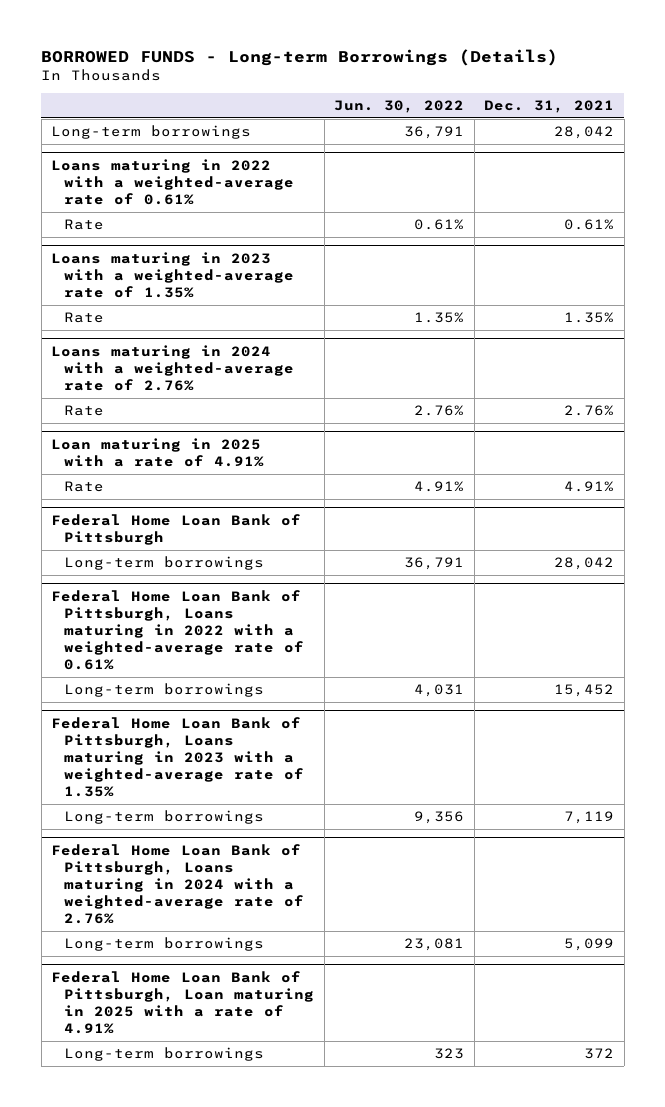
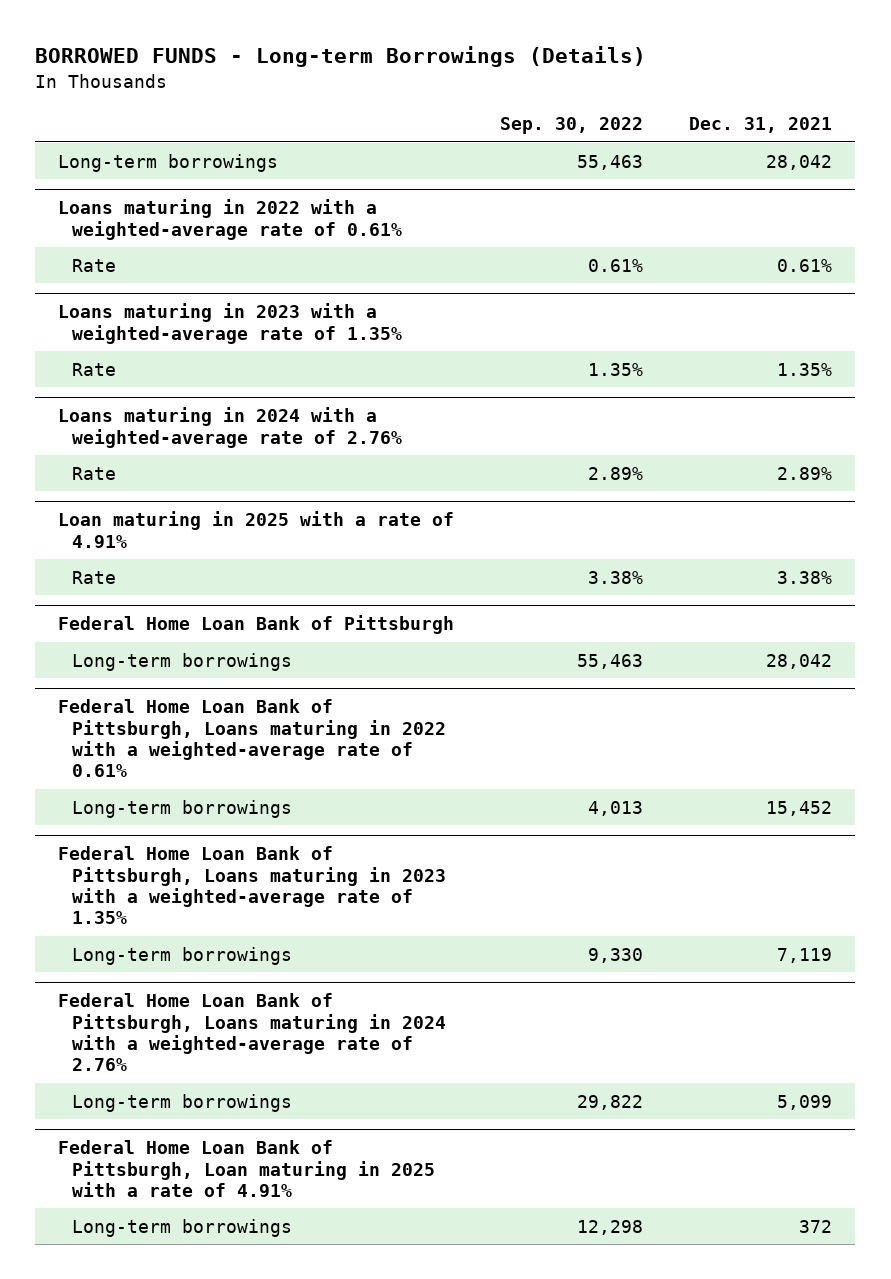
- | Jun. 30, 2022 | Dec. 31, 2021
+ | Sep. 30, 2022 | Dec. 31, 2021
@ Loans maturing in 2024 with a weighted-average rate of 2.76%
- Rate | 2.76% | 2.76%
+ Rate | 2.89% | 2.89%
@ Loan maturing in 2025 with a rate of 4.91%
- Rate | 4.91% | 4.91%
+ Rate | 3.38% | 3.38%

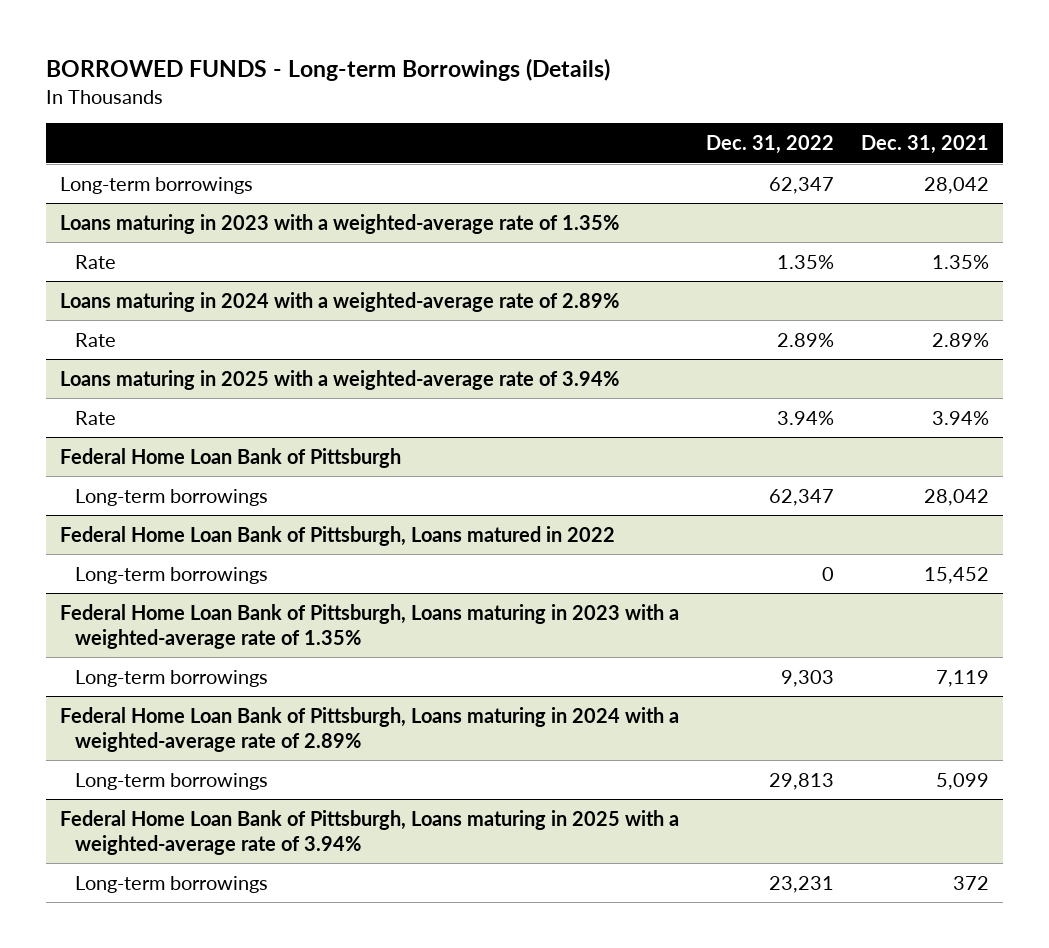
- | Sep. 30, 2022 | Dec. 31, 2021
+ | Dec. 31, 2022 | Dec. 31, 2021
- Loans maturing in 2022 with a weighted-average rate of 0.61%
- Rate | 0.61% | 0.61%
- Loans maturing in 2024 with a weighted-average rate of 2.76%
+ Loans maturing in 2024 with a weighted-average rate of 2.89%
- Loan maturing in 2025 with a rate of 4.91%
- Rate | 3.38% | 3.38%
+ Loans maturing in 2025 with a weighted-average rate of 3.94%
+ Rate | 3.94% | 3.94%
- Federal Home Loan Bank of Pittsburgh, Loans maturing in 2022 with a weighted-average rate of 0.61%
+ Federal Home Loan Bank of Pittsburgh, Loans matured in 2022
- Federal Home Loan Bank of Pittsburgh, Loans maturing in 2024 with a weighted-average rate of 2.76%
+ Federal Home Loan Bank of Pittsburgh, Loans maturing in 2024 with a weighted-average rate of 2.89%
- Federal Home Loan Bank of Pittsburgh, Loan maturing in 2025 with a rate of 4.91%
+ Federal Home Loan Bank of Pittsburgh, Loans maturing in 2025 with a weighted-average rate of 3.94%

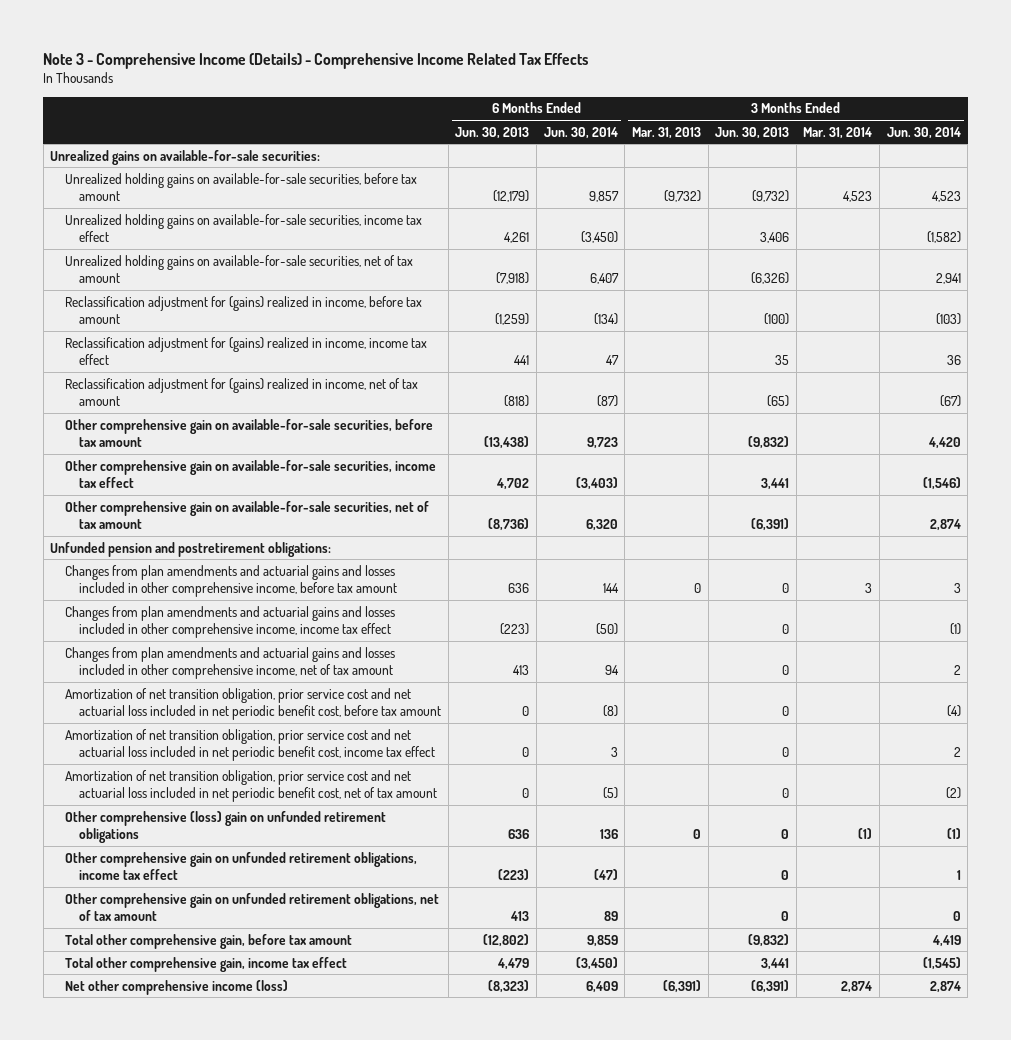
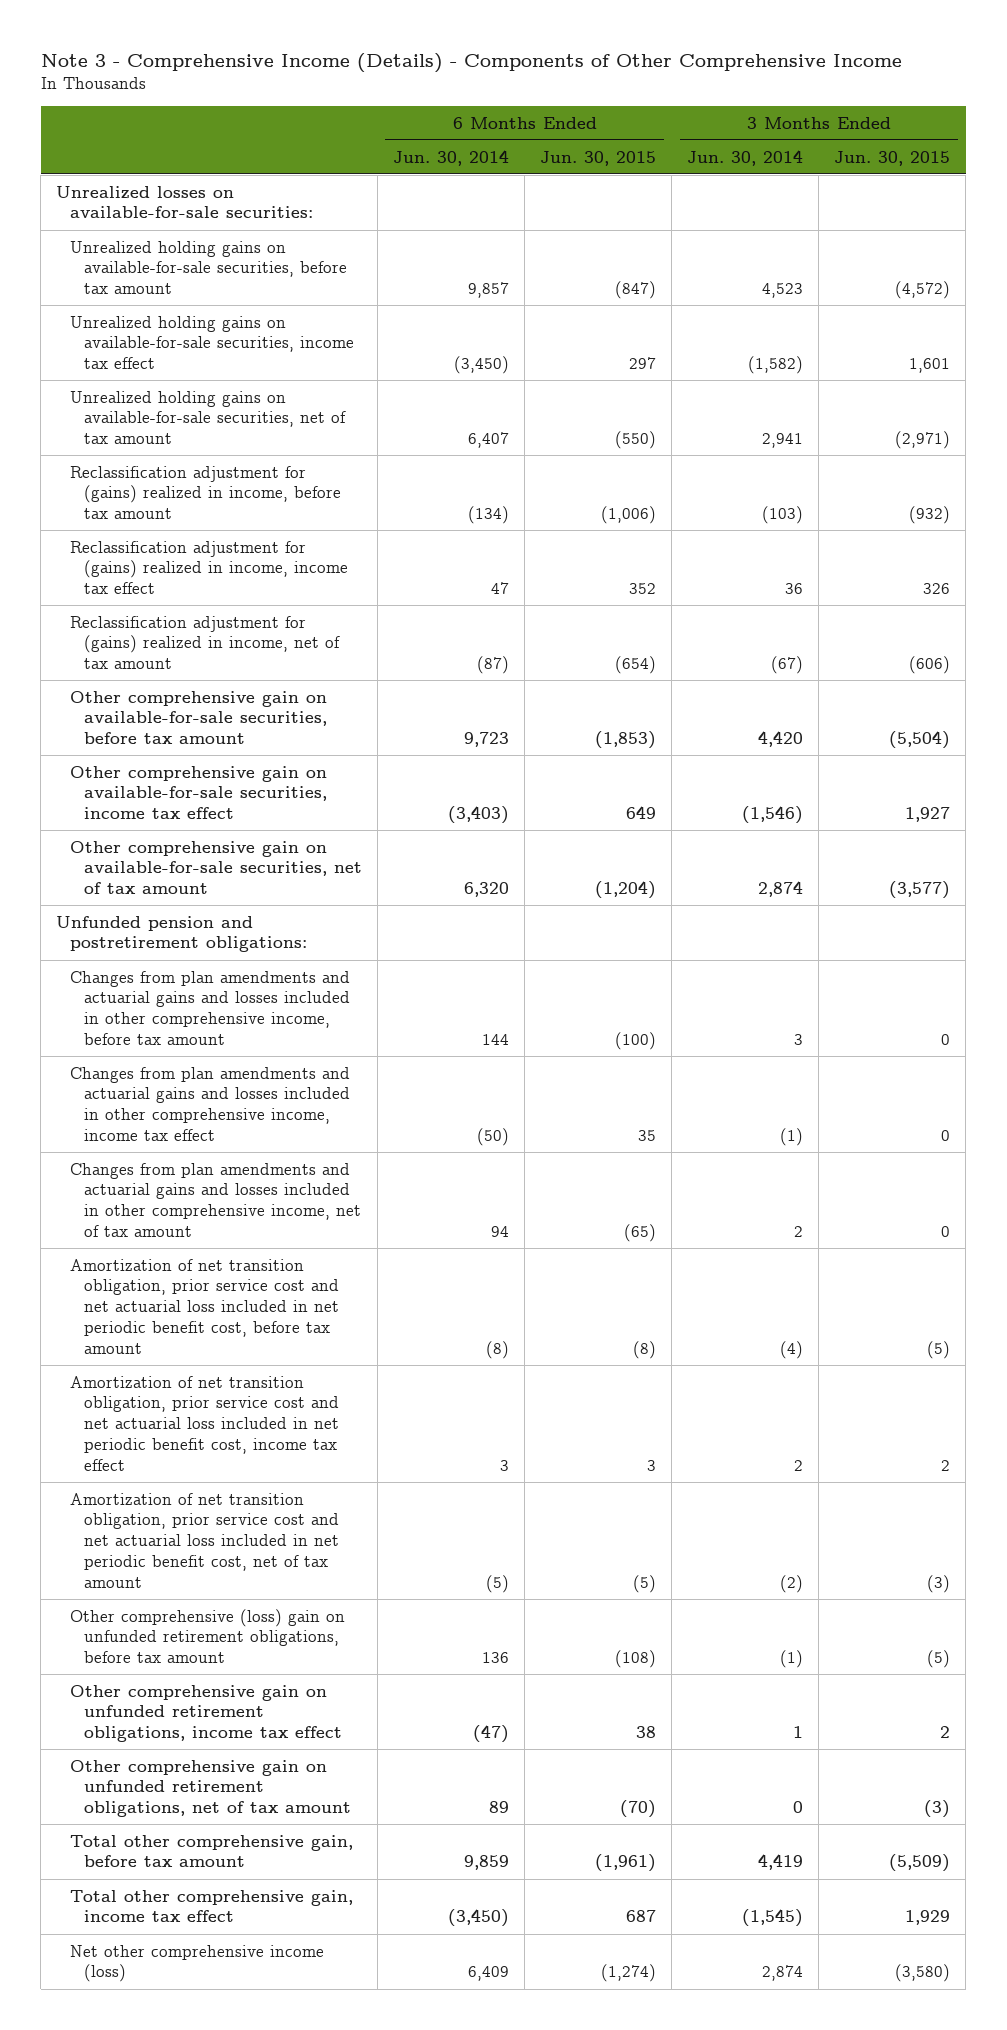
- Note 3 - Comprehensive Income (Details) - Comprehensive Income Related Tax Effects
+ Note 3 - Comprehensive Income (Details) - Components of Other Comprehensive Income
- | 6 Months Ended Jun. 30, 2013 | 6 Months Ended Jun. 30, 2014 | 3 Months Ended Mar. 31, 2013 | 3 Months Ended Jun. 30, 2013 | 3 Months Ended Mar. 31, 2014 | 3 Months Ended Jun. 30, 2014
+ | 6 Months Ended Jun. 30, 2014 | 6 Months Ended Jun. 30, 2015 | 3 Months Ended Jun. 30, 2014 | 3 Months Ended Jun. 30, 2015
- Unrealized gains on available-for-sale securities:
+ Unrealized losses on available-for-sale securities:
- Other comprehensive (loss) gain on unfunded retirement obligations | 636 | 136 | 0 | 0 | (1) | (1)
+ Other comprehensive (loss) gain on unfunded retirement obligations, before tax amount | 136 | (108) | (1) | (5)

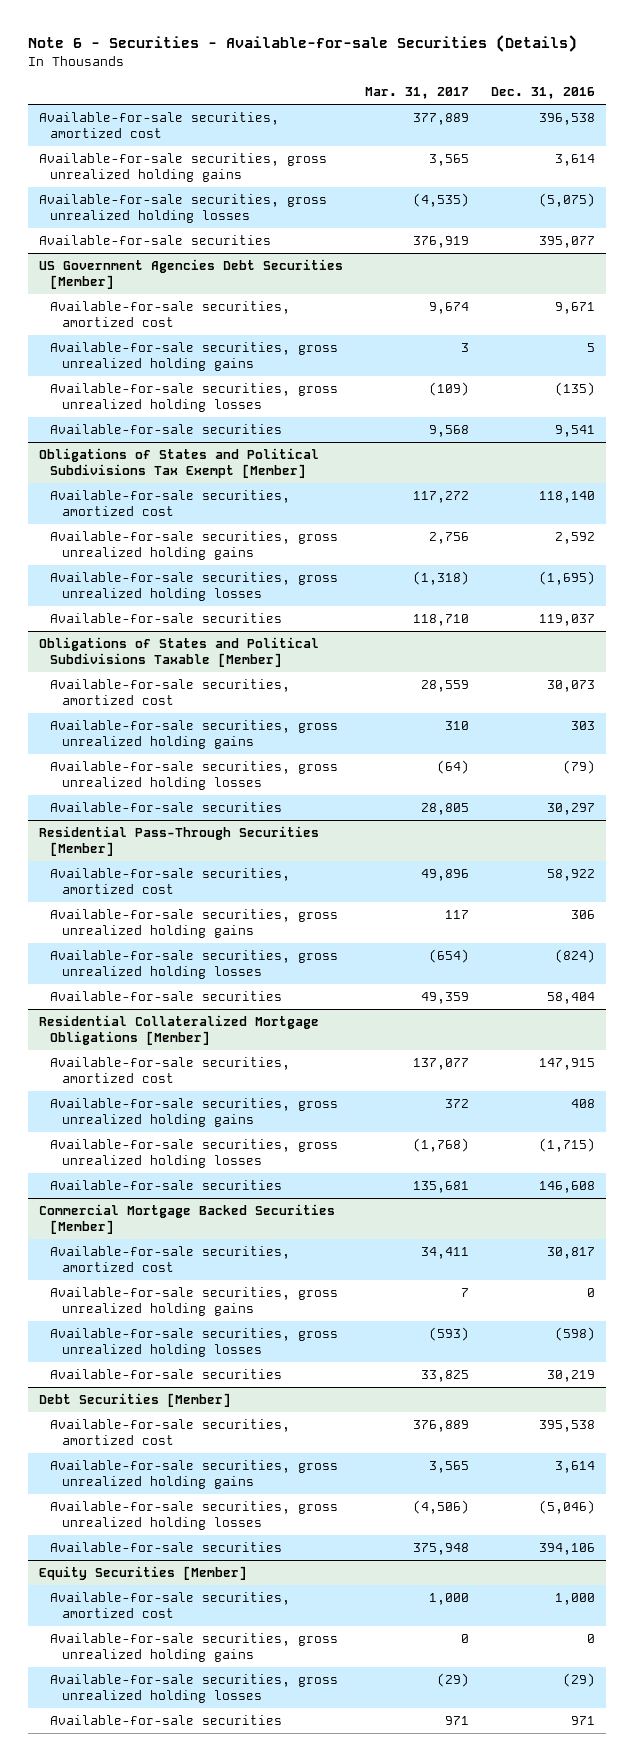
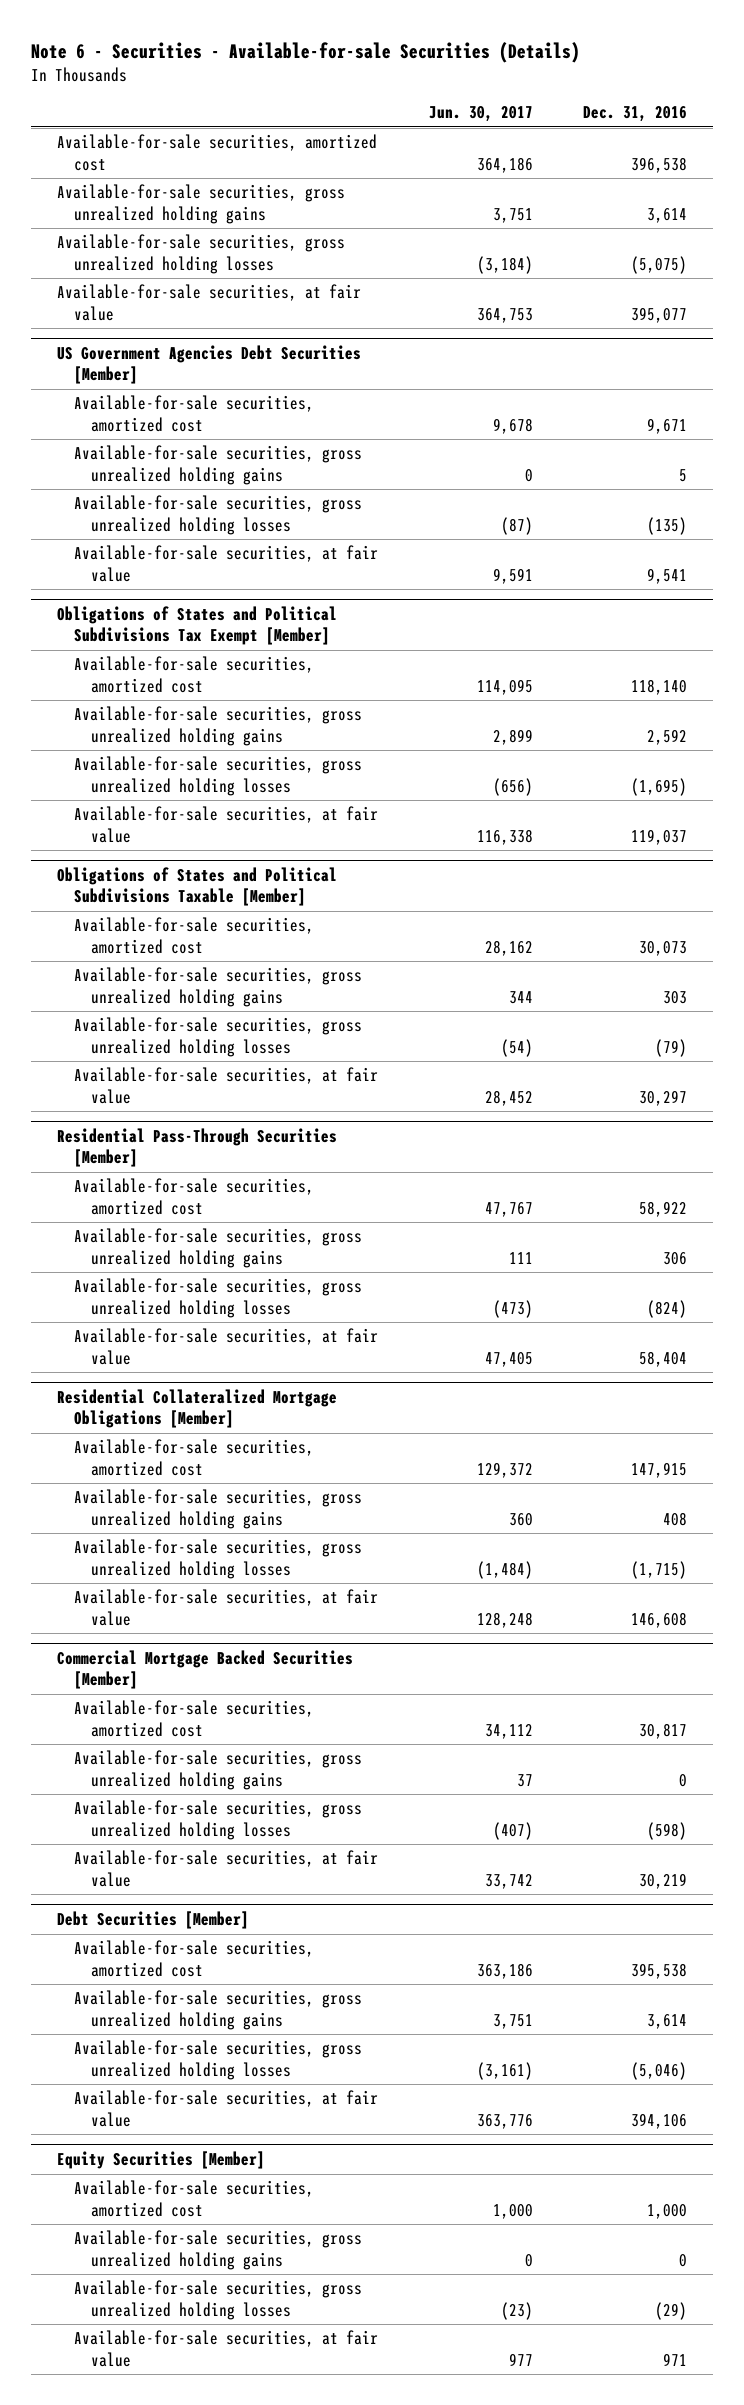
- | Mar. 31, 2017 | Dec. 31, 2016
+ | Jun. 30, 2017 | Dec. 31, 2016
- Available-for-sale securities | 376,919 | 395,077
+ Available-for-sale securities, at fair value | 364,753 | 395,077
@ US Government Agencies Debt Securities [Member]
- Available-for-sale securities | 9,568 | 9,541
+ Available-for-sale securities, at fair value | 9,591 | 9,541
@ Obligations of States and Political Subdivisions Tax Exempt [Member]
- Available-for-sale securities | 118,710 | 119,037
+ Available-for-sale securities, at fair value | 116,338 | 119,037
@ Obligations of States and Political Subdivisions Taxable [Member]
- Available-for-sale securities | 28,805 | 30,297
+ Available-for-sale securities, at fair value | 28,452 | 30,297
@ Residential Pass-Through Securities [Member]
- Available-for-sale securities | 49,359 | 58,404
+ Available-for-sale securities, at fair value | 47,405 | 58,404
@ Residential Collateralized Mortgage Obligations [Member]
- Available-for-sale securities | 135,681 | 146,608
+ Available-for-sale securities, at fair value | 128,248 | 146,608
@ Commercial Mortgage Backed Securities [Member]
- Available-for-sale securities | 33,825 | 30,219
+ Available-for-sale securities, at fair value | 33,742 | 30,219
@ Debt Securities [Member]
- Available-for-sale securities | 375,948 | 394,106
+ Available-for-sale securities, at fair value | 363,776 | 394,106
@ Equity Securities [Member]
- Available-for-sale securities | 971 | 971
+ Available-for-sale securities, at fair value | 977 | 971

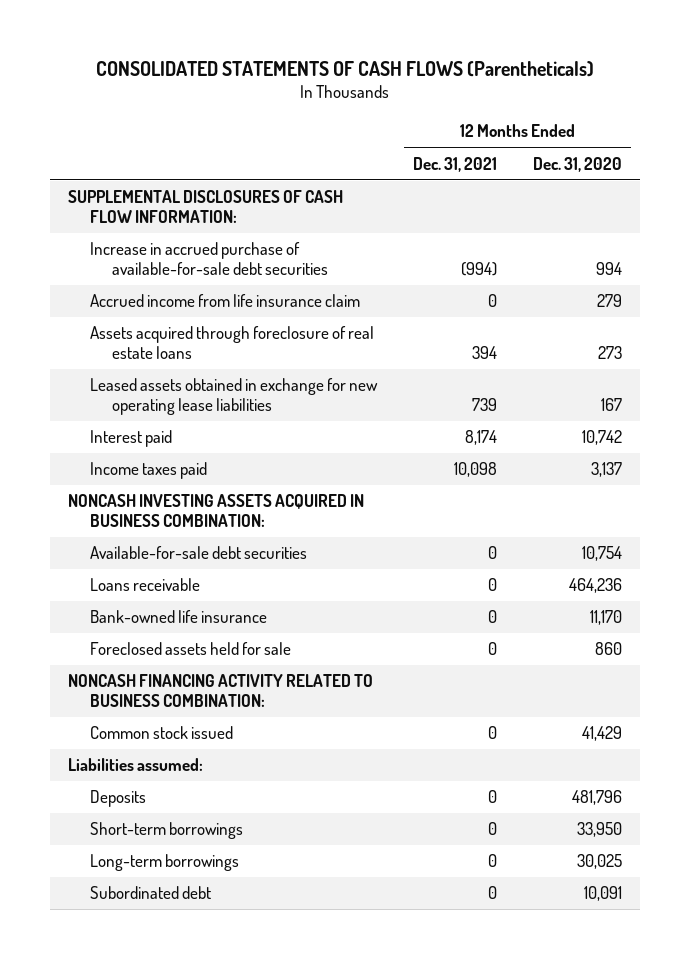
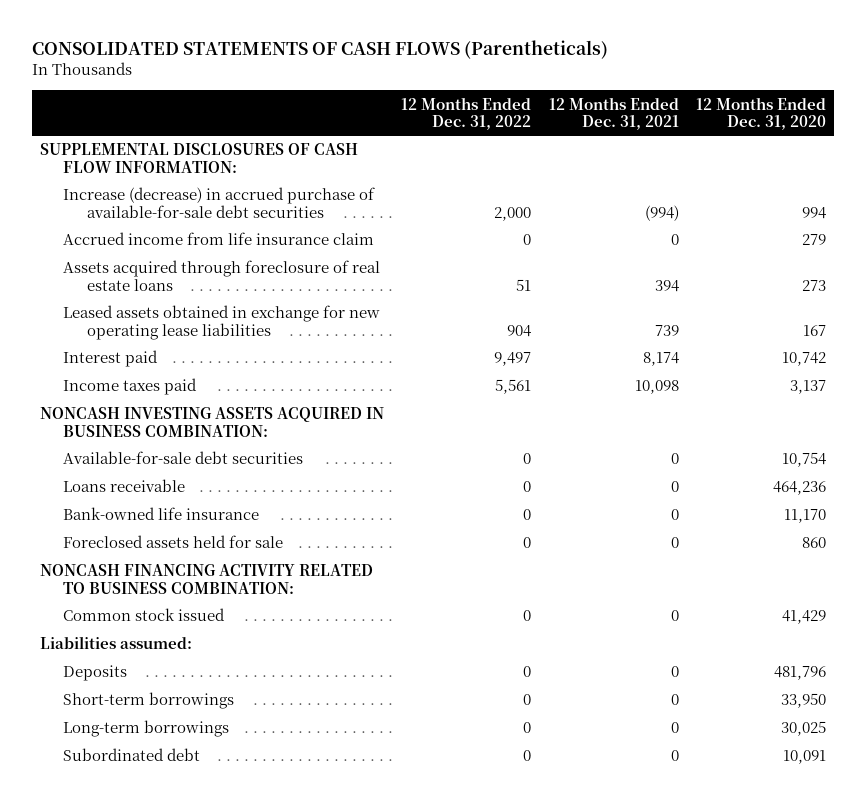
- | 12 Months Ended Dec. 31, 2021 | 12 Months Ended Dec. 31, 2020
+ | 12 Months Ended Dec. 31, 2022 | 12 Months Ended Dec. 31, 2021 | 12 Months Ended Dec. 31, 2020
- Increase in accrued purchase of available-for-sale debt securities | (994) | 994
+ Increase (decrease) in accrued purchase of available-for-sale debt securities | 2,000 | (994) | 994

